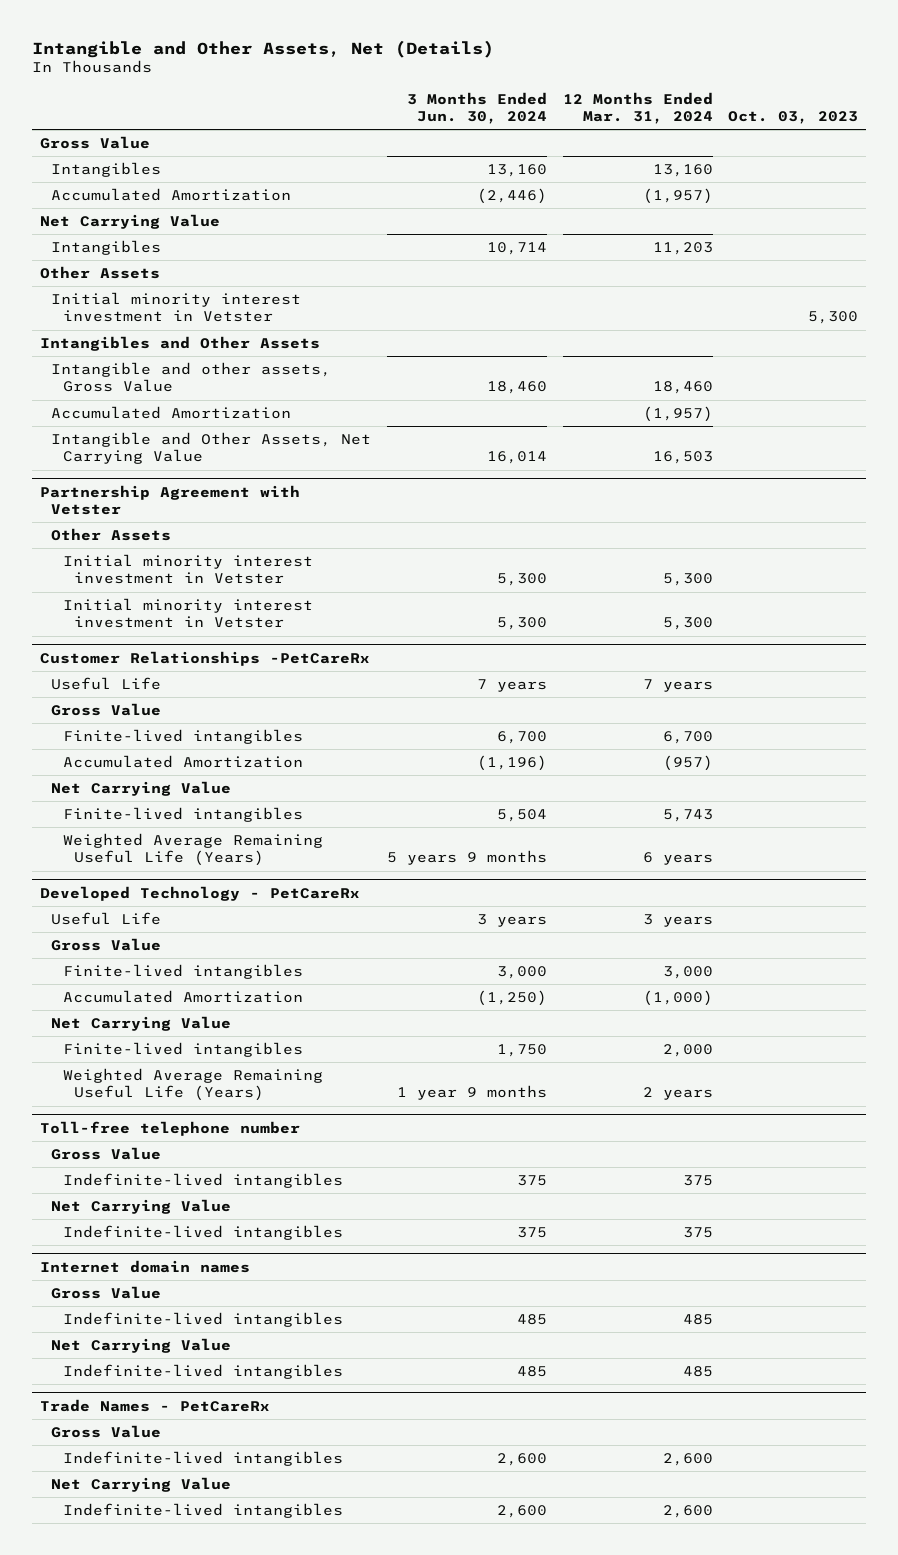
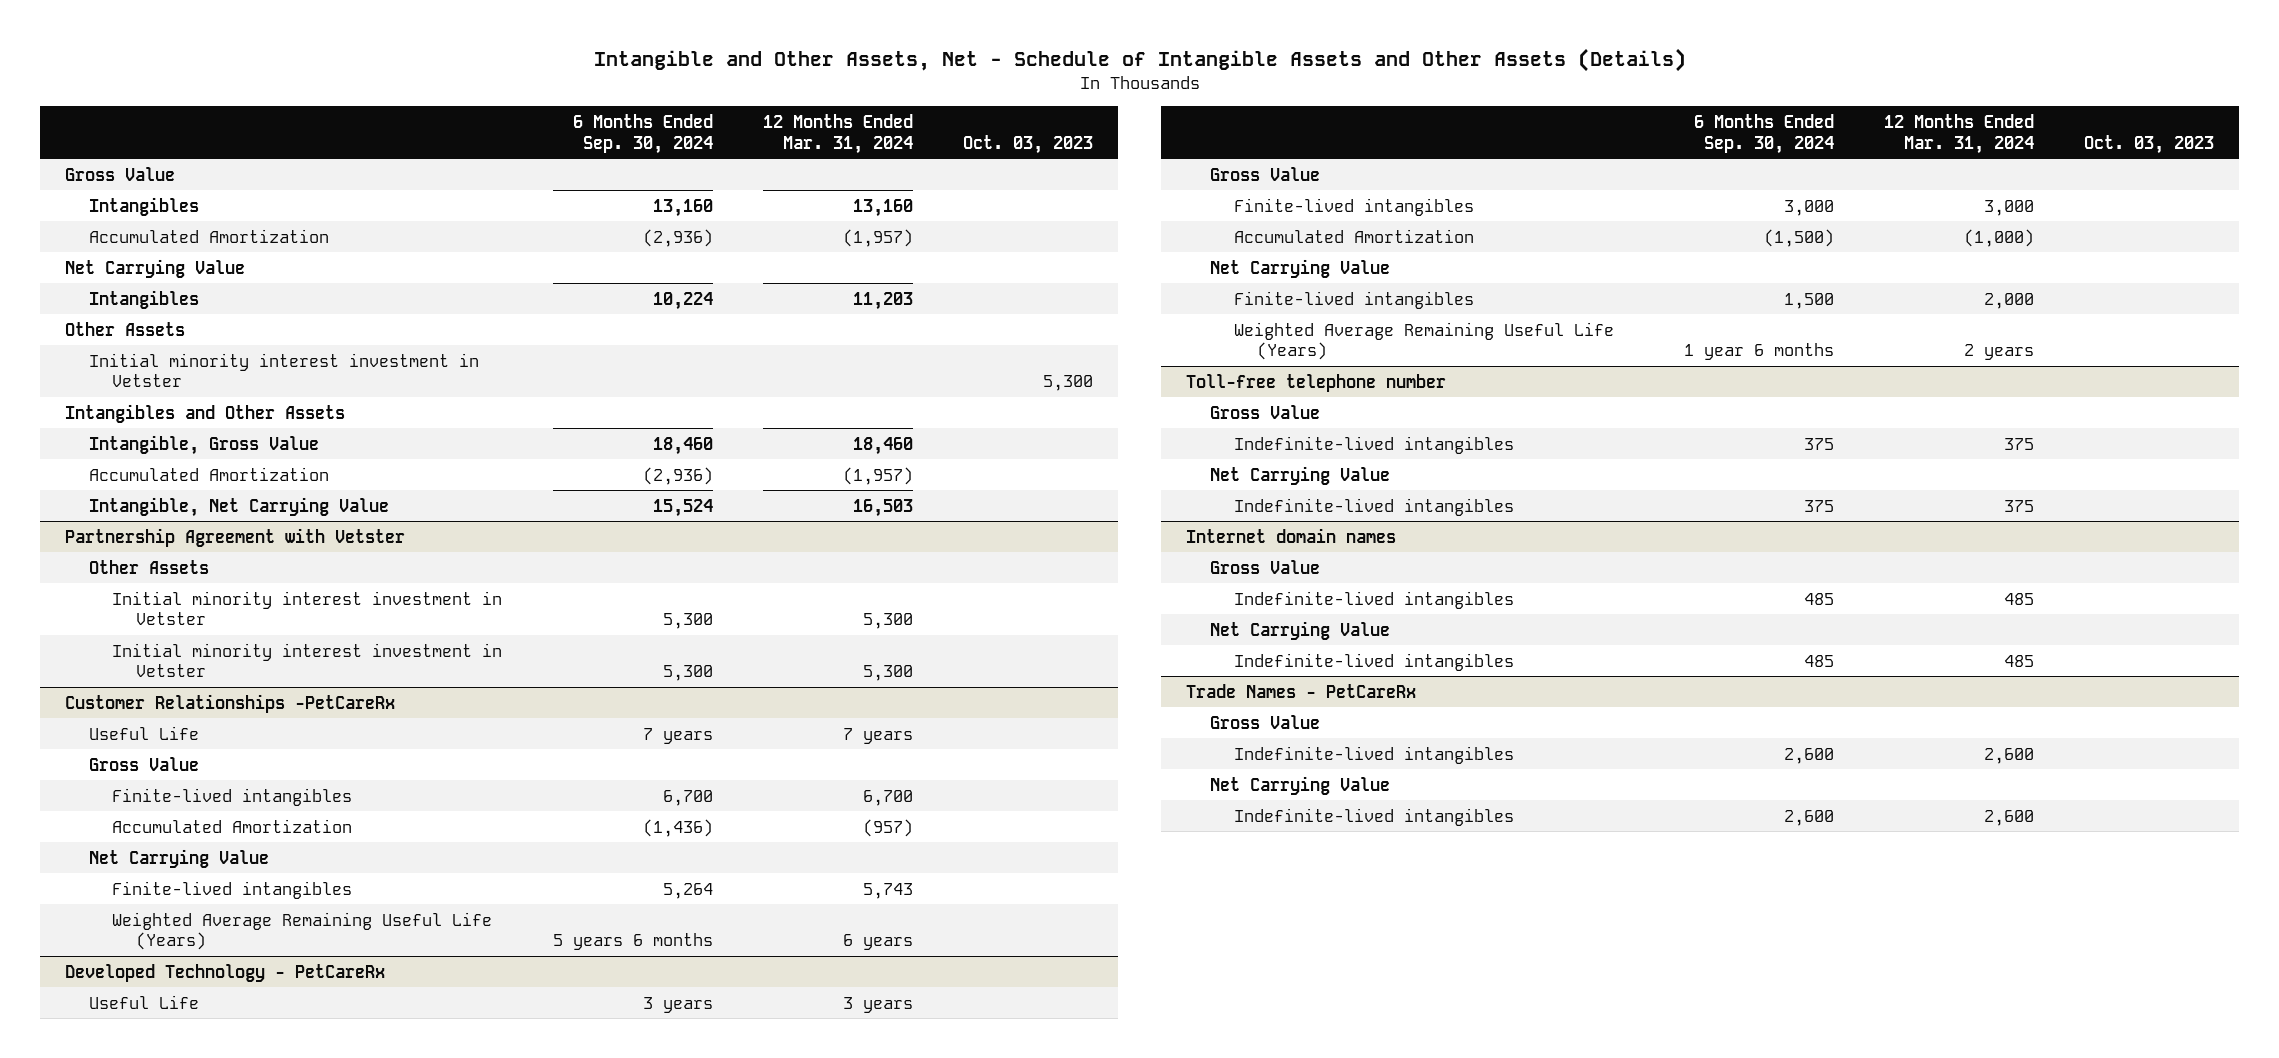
- Intangible and Other Assets, Net (Details)
+ Intangible and Other Assets, Net - Schedule of Intangible Assets and Other Assets (Details)
- | 3 Months Ended Jun. 30, 2024 | 12 Months Ended Mar. 31, 2024 | Oct. 03, 2023
+ | 6 Months Ended Sep. 30, 2024 | 12 Months Ended Mar. 31, 2024 | Oct. 03, 2023
- Intangible and other assets, Gross Value | 18,460 | 18,460 |
+ Intangible, Gross Value | 18,460 | 18,460 |
- Intangible and Other Assets, Net Carrying Value | 16,014 | 16,503 |
+ Intangible, Net Carrying Value | 15,524 | 16,503 |

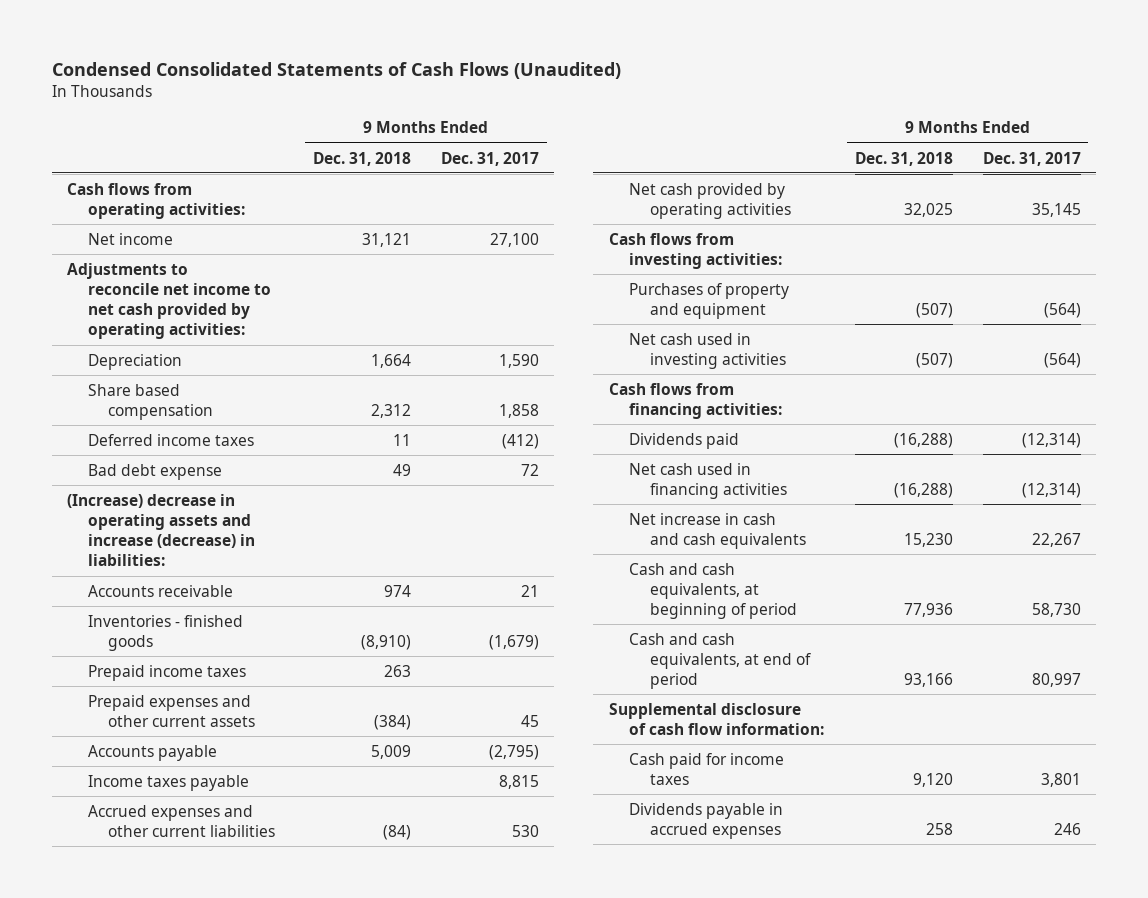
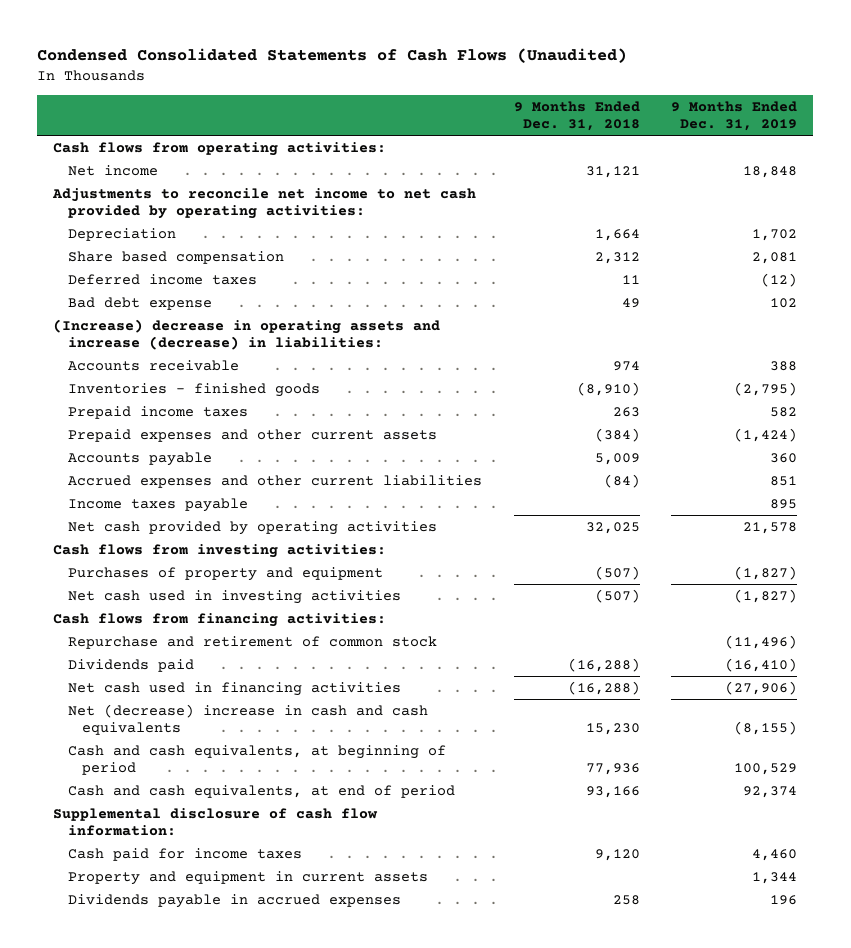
- | 9 Months Ended Dec. 31, 2018 | 9 Months Ended Dec. 31, 2017
+ | 9 Months Ended Dec. 31, 2018 | 9 Months Ended Dec. 31, 2019
moved down: Income taxes payable | | 895
+ Repurchase and retirement of common stock | | (11,496)
- Net increase in cash and cash equivalents | 15,230 | 22,267
+ Net (decrease) increase in cash and cash equivalents | 15,230 | (8,155)
+ Property and equipment in current assets | | 1,344

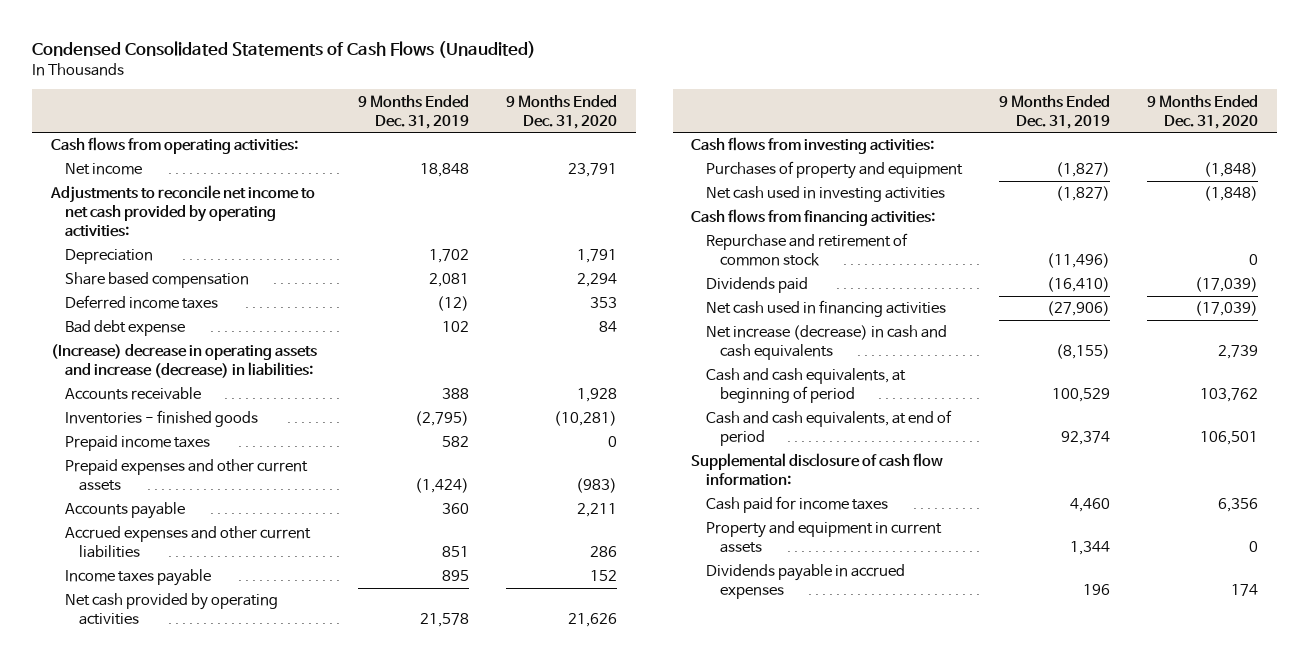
- | 9 Months Ended Dec. 31, 2018 | 9 Months Ended Dec. 31, 2019
+ | 9 Months Ended Dec. 31, 2019 | 9 Months Ended Dec. 31, 2020
- Net (decrease) increase in cash and cash equivalents | 15,230 | (8,155)
+ Net increase (decrease) in cash and cash equivalents | (8,155) | 2,739

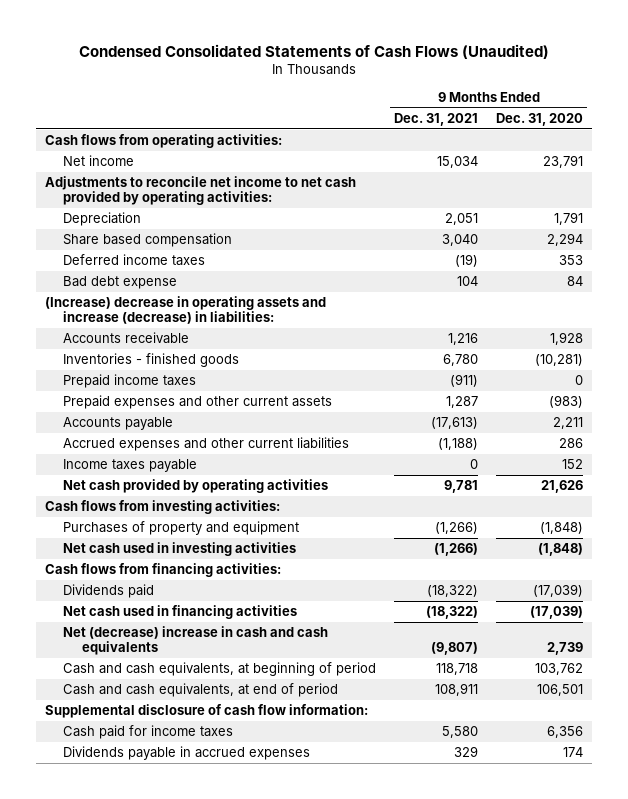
- | 9 Months Ended Dec. 31, 2019 | 9 Months Ended Dec. 31, 2020
+ | 9 Months Ended Dec. 31, 2021 | 9 Months Ended Dec. 31, 2020
- Repurchase and retirement of common stock | (11,496) | 0
- Net increase (decrease) in cash and cash equivalents | (8,155) | 2,739
+ Net (decrease) increase in cash and cash equivalents | (9,807) | 2,739
- Property and equipment in current assets | 1,344 | 0

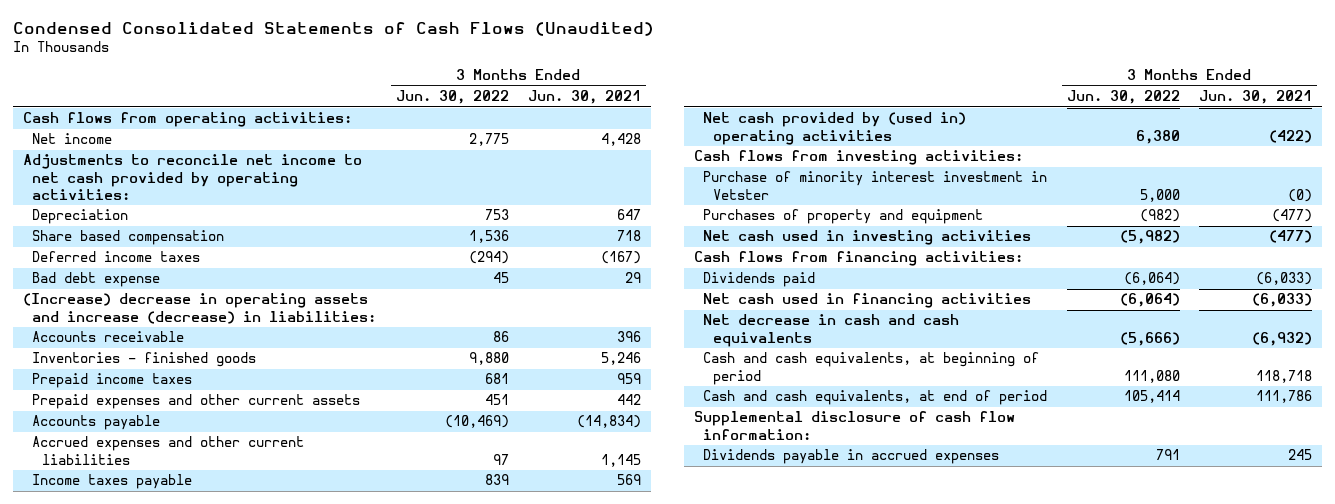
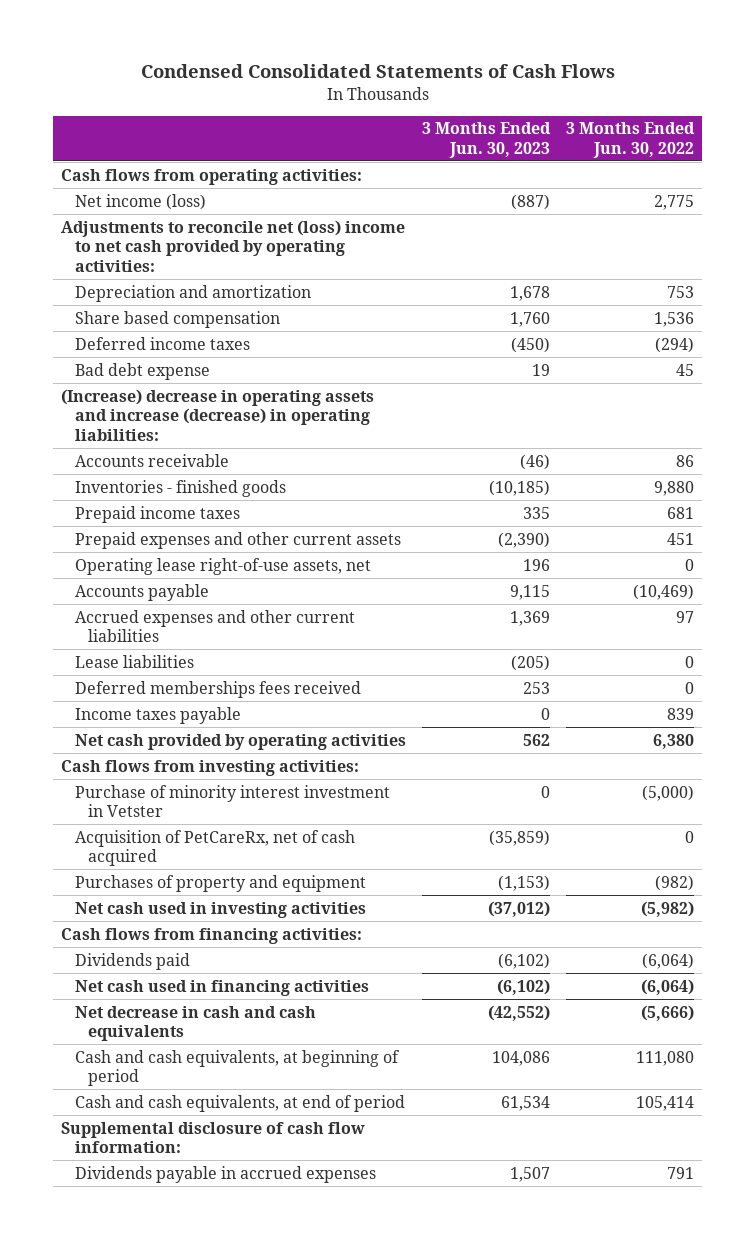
- Condensed Consolidated Statements of Cash Flows (Unaudited)
+ Condensed Consolidated Statements of Cash Flows
- | 3 Months Ended Jun. 30, 2022 | 3 Months Ended Jun. 30, 2021
+ | 3 Months Ended Jun. 30, 2023 | 3 Months Ended Jun. 30, 2022
- Net income | 2,775 | 4,428
- Adjustments to reconcile net income to net cash provided by operating activities:
- Depreciation | 753 | 647
+ Net income (loss) | (887) | 2,775
+ Adjustments to reconcile net (loss) income to net cash provided by operating activities:
+ Depreciation and amortization | 1,678 | 753
- (Increase) decrease in operating assets and increase (decrease) in liabilities:
+ (Increase) decrease in operating assets and increase (decrease) in operating liabilities:
+ Operating lease right-of-use assets, net | 196 | 0
+ Lease liabilities | (205) | 0
+ Deferred memberships fees received | 253 | 0
- Net cash provided by (used in) operating activities | 6,380 | (422)
+ Net cash provided by operating activities | 562 | 6,380
- Purchase of minority interest investment in Vetster | 5,000 | (0)
+ Purchase of minority interest investment in Vetster | 0 | (5,000)
+ Acquisition of PetCareRx, net of cash acquired | (35,859) | 0

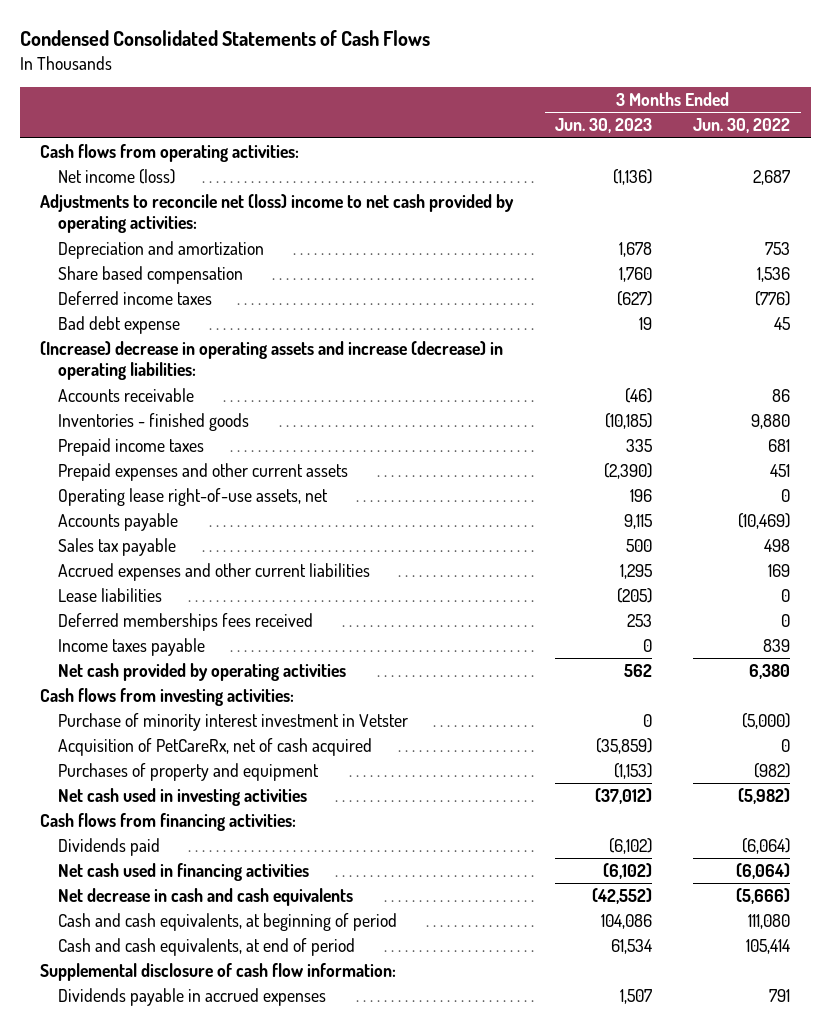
- Net income (loss) | (887) | 2,775
+ Net income (loss) | (1,136) | 2,687
- Deferred income taxes | (450) | (294)
+ Deferred income taxes | (627) | (776)
- Accrued expenses and other current liabilities | 1,369 | 97
+ Sales tax payable | 500 | 498
+ Accrued expenses and other current liabilities | 1,295 | 169

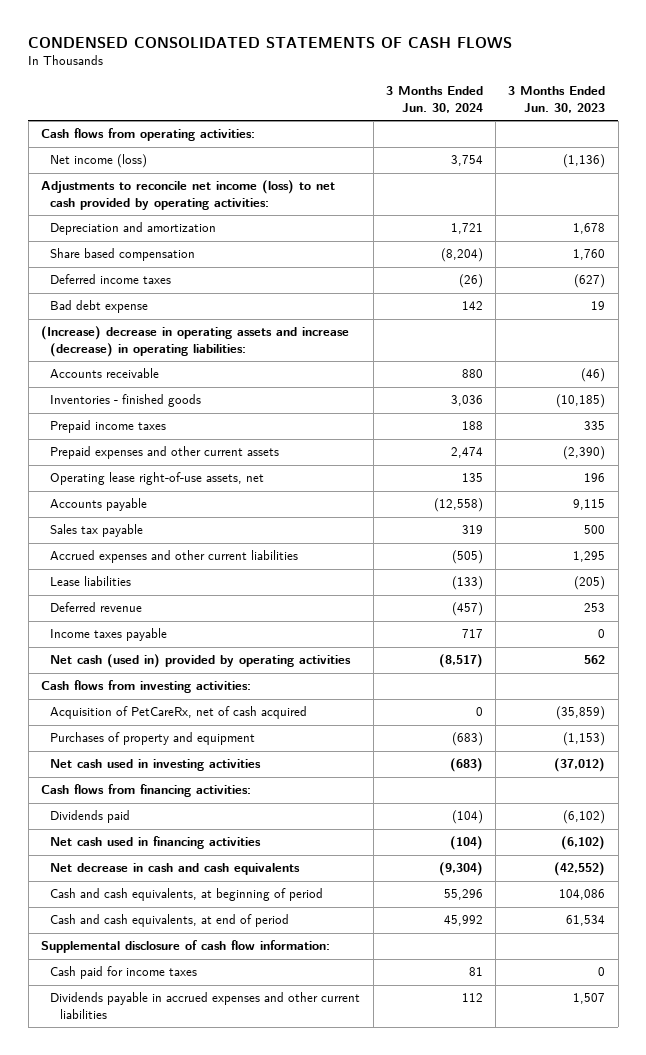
- Condensed Consolidated Statements of Cash Flows
+ CONDENSED CONSOLIDATED STATEMENTS OF CASH FLOWS
- | 3 Months Ended Jun. 30, 2023 | 3 Months Ended Jun. 30, 2022
+ | 3 Months Ended Jun. 30, 2024 | 3 Months Ended Jun. 30, 2023
- Adjustments to reconcile net (loss) income to net cash provided by operating activities:
+ Adjustments to reconcile net income (loss) to net cash provided by operating activities:
- Deferred memberships fees received | 253 | 0
+ Deferred revenue | (457) | 253
- Net cash provided by operating activities | 562 | 6,380
+ Net cash (used in) provided by operating activities | (8,517) | 562
- Purchase of minority interest investment in Vetster | 0 | (5,000)
- Dividends payable in accrued expenses | 1,507 | 791
+ Cash paid for income taxes | 81 | 0
+ Dividends payable in accrued expenses and other current liabilities | 112 | 1,507

